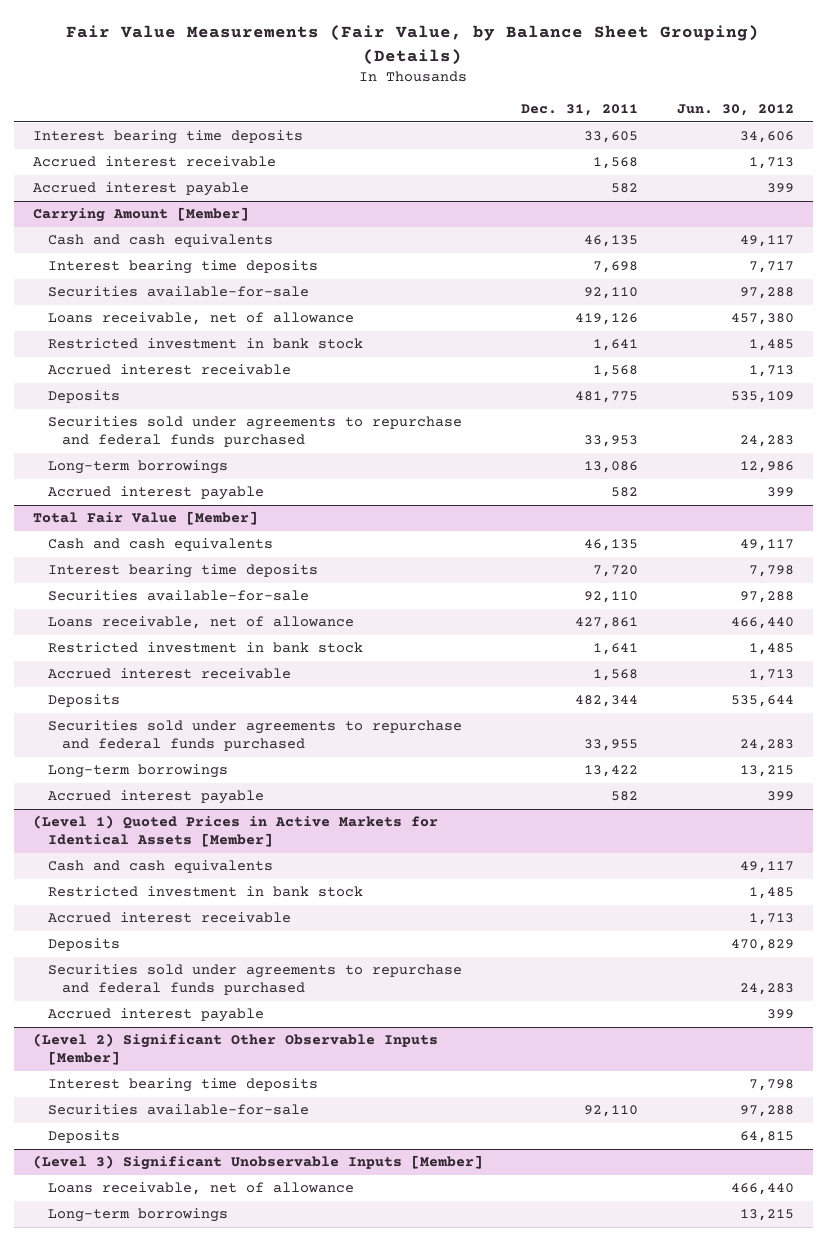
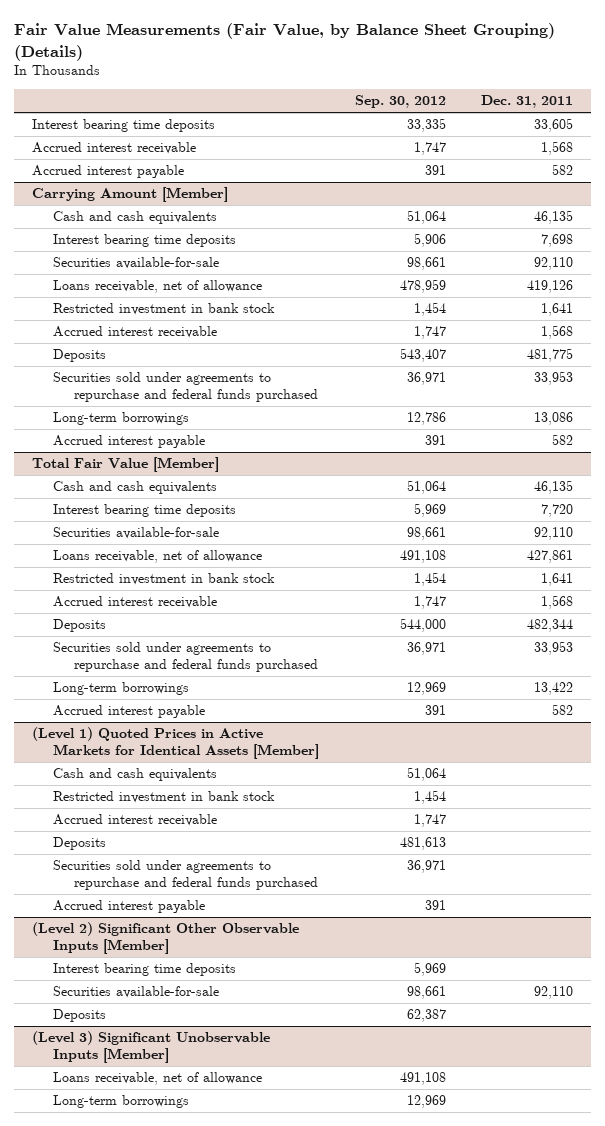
- | Dec. 31, 2011 | Jun. 30, 2012
+ | Sep. 30, 2012 | Dec. 31, 2011
@ Total Fair Value [Member]
- Securities sold under agreements to repurchase and federal funds purchased | 33,955 | 24,283
+ Securities sold under agreements to repurchase and federal funds purchased | 36,971 | 33,953

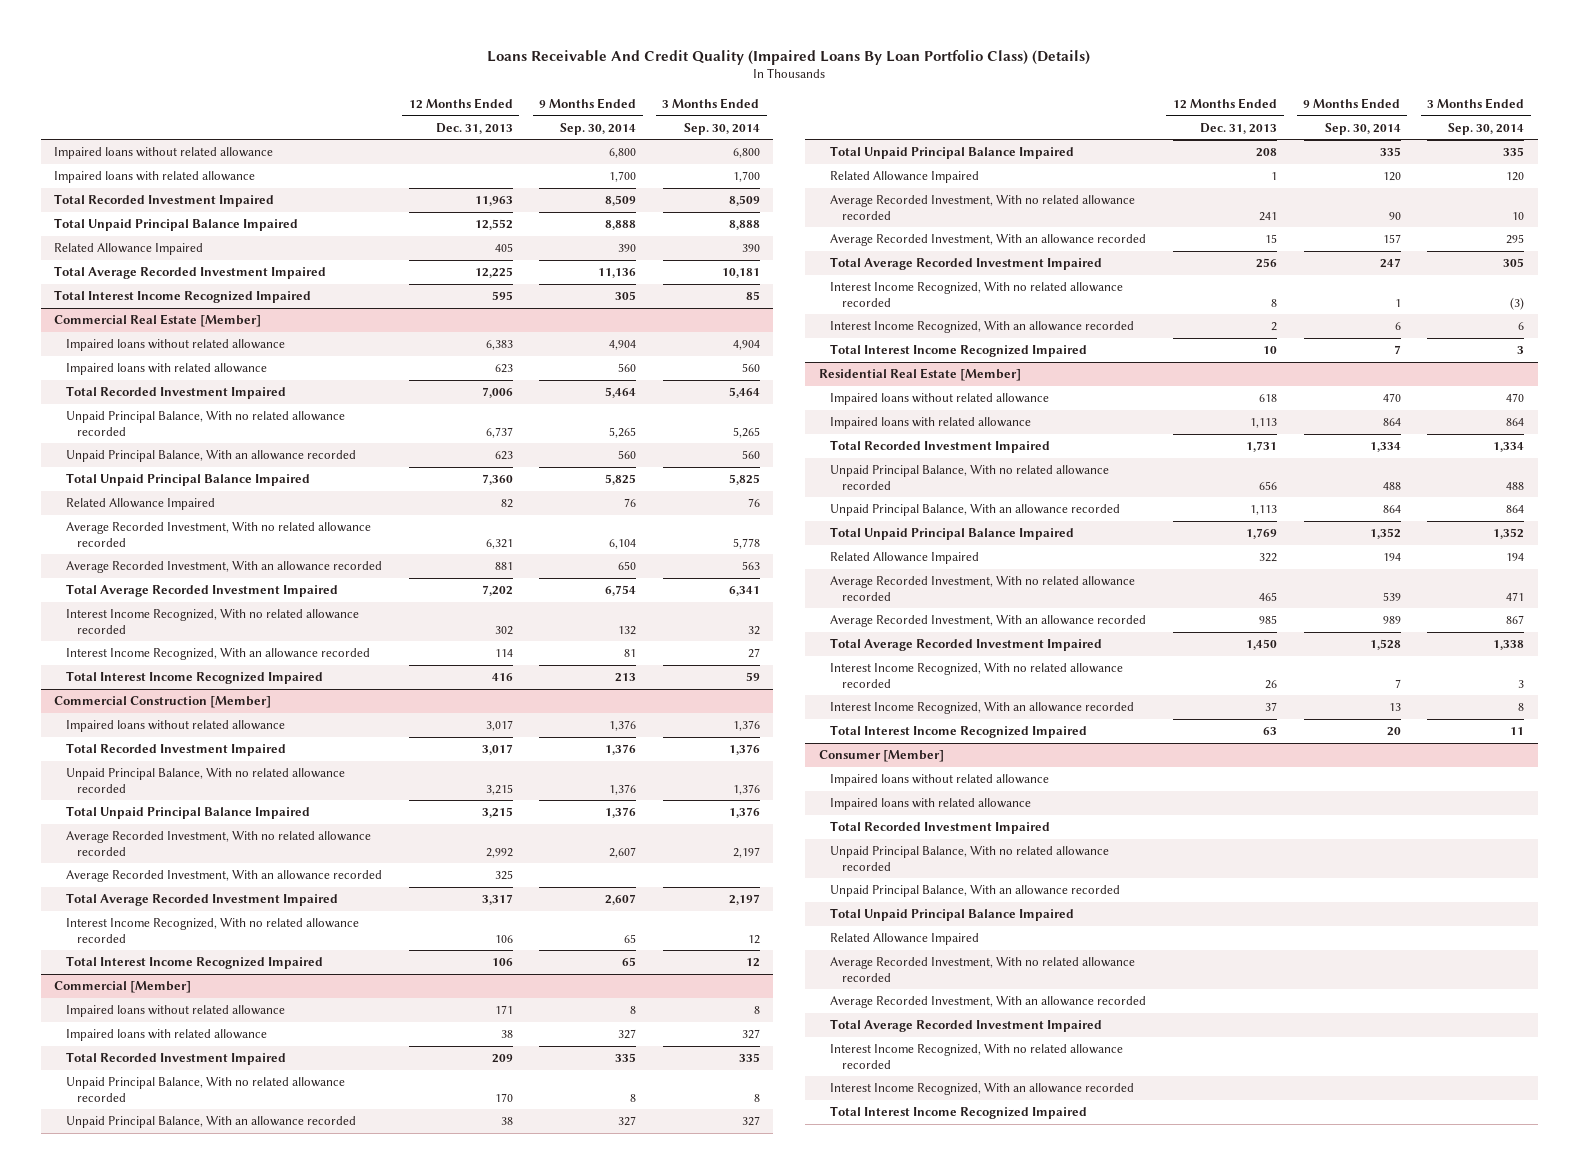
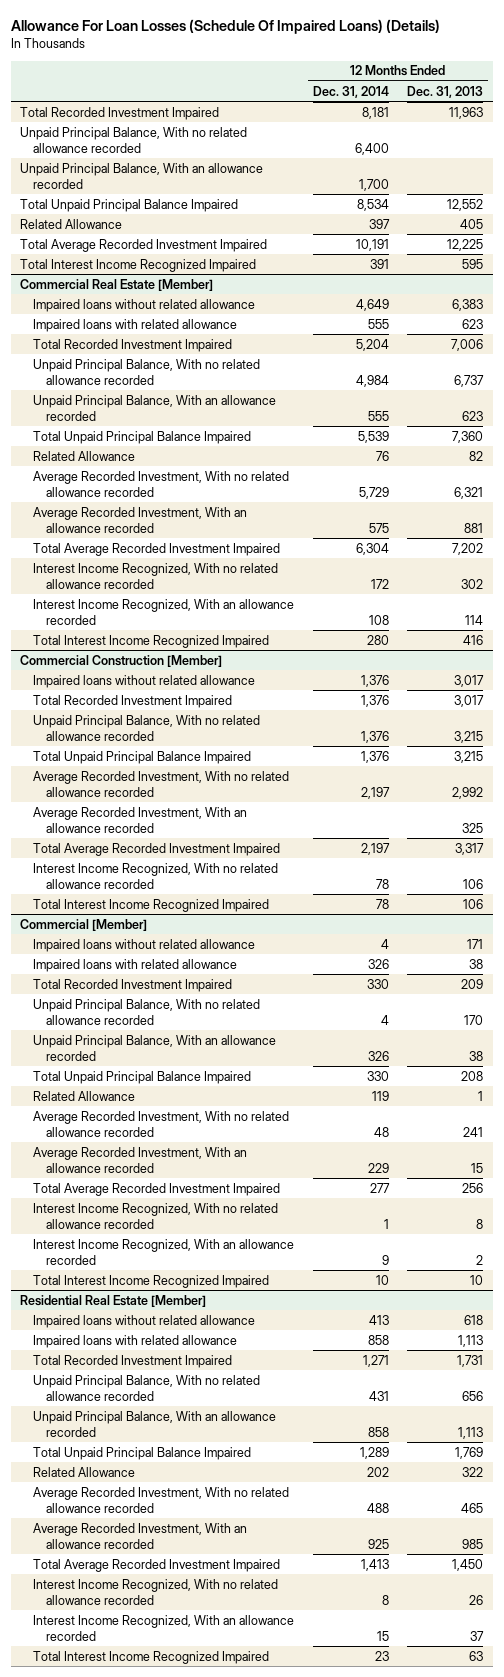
- Loans Receivable And Credit Quality (Impaired Loans By Loan Portfolio Class) (Details)
+ Allowance For Loan Losses (Schedule Of Impaired Loans) (Details)
- | 12 Months Ended Dec. 31, 2013 | 9 Months Ended Sep. 30, 2014 | 3 Months Ended Sep. 30, 2014
+ | 12 Months Ended Dec. 31, 2014 | 12 Months Ended Dec. 31, 2013
- Impaired loans without related allowance | | 6,800 | 6,800
- Impaired loans with related allowance | | 1,700 | 1,700
+ Unpaid Principal Balance, With no related allowance recorded | 6,400 |
+ Unpaid Principal Balance, With an allowance recorded | 1,700 |
- Related Allowance Impaired | 405 | 390 | 390
+ Related Allowance | 397 | 405
@ Commercial Real Estate [Member]
- Related Allowance Impaired | 82 | 76 | 76
+ Related Allowance | 76 | 82
@ Commercial [Member]
- Related Allowance Impaired | 1 | 120 | 120
+ Related Allowance | 119 | 1
@ Residential Real Estate [Member]
- Related Allowance Impaired | 322 | 194 | 194
+ Related Allowance | 202 | 322
- Consumer [Member]
- Impaired loans without related allowance
- Impaired loans with related allowance
- Total Recorded Investment Impaired
- Unpaid Principal Balance, With no related allowance recorded
- Unpaid Principal Balance, With an allowance recorded
- Total Unpaid Principal Balance Impaired
- Related Allowance Impaired
- Average Recorded Investment, With no related allowance recorded
- Average Recorded Investment, With an allowance recorded
- Total Average Recorded Investment Impaired
- Interest Income Recognized, With no related allowance recorded
- Interest Income Recognized, With an allowance recorded
- Total Interest Income Recognized Impaired

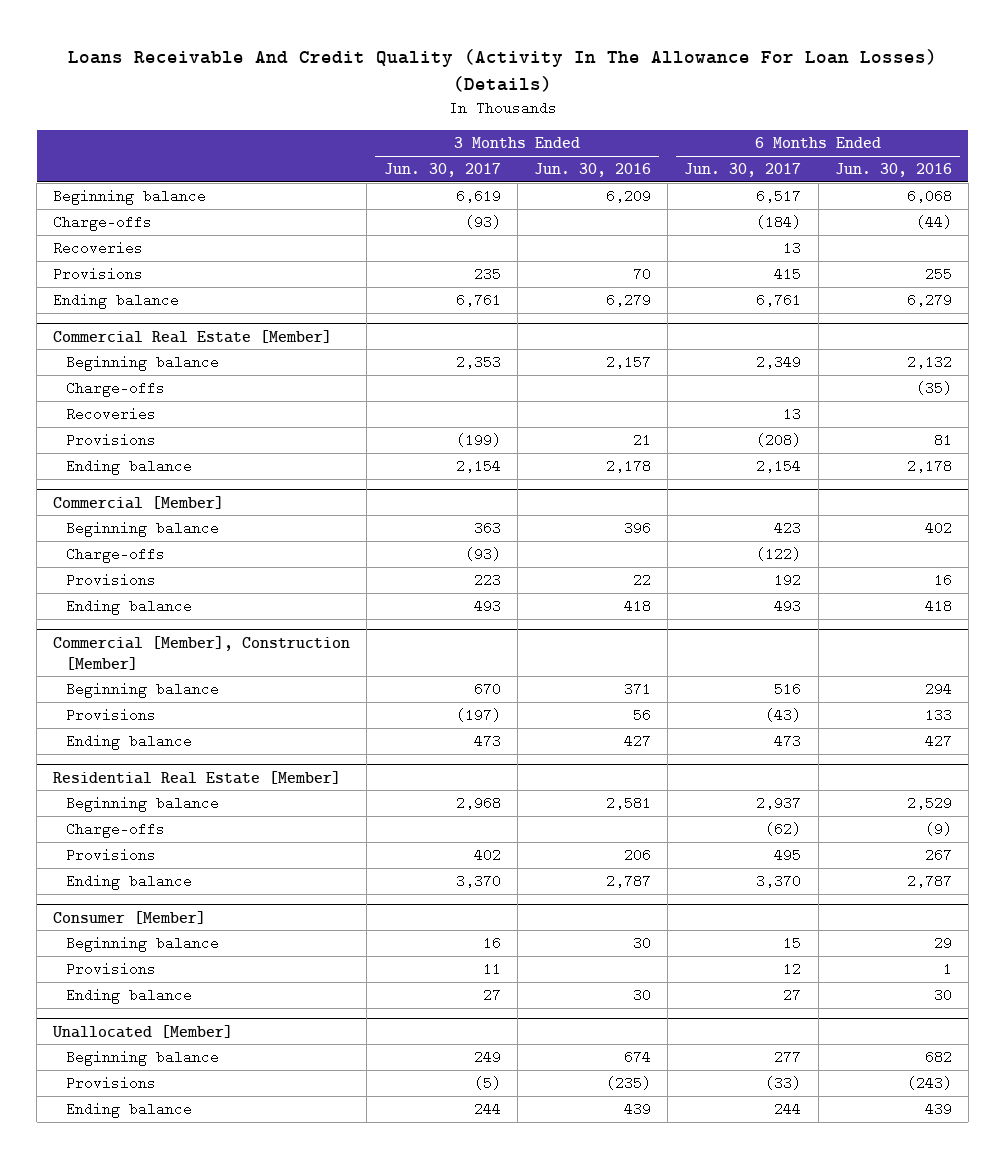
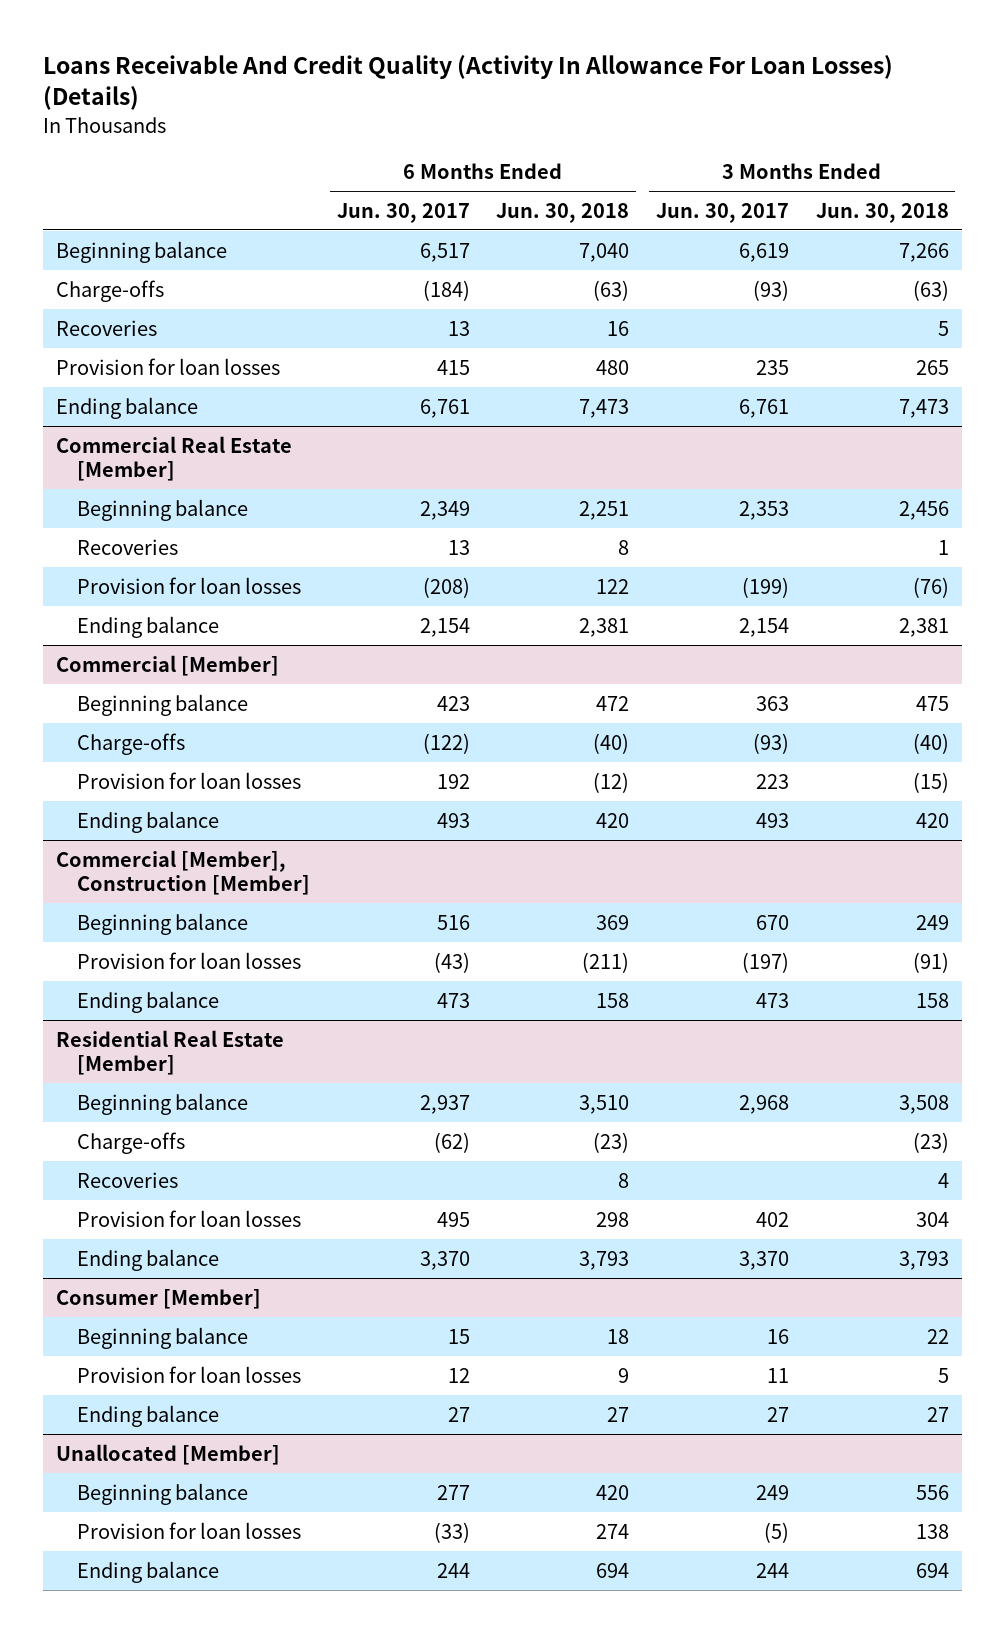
- Loans Receivable And Credit Quality (Activity In The Allowance For Loan Losses) (Details)
+ Loans Receivable And Credit Quality (Activity In Allowance For Loan Losses) (Details)
- | 3 Months Ended Jun. 30, 2017 | 3 Months Ended Jun. 30, 2016 | 6 Months Ended Jun. 30, 2017 | 6 Months Ended Jun. 30, 2016
+ | 6 Months Ended Jun. 30, 2017 | 6 Months Ended Jun. 30, 2018 | 3 Months Ended Jun. 30, 2017 | 3 Months Ended Jun. 30, 2018
- Provisions | 235 | 70 | 415 | 255
+ Provision for loan losses | 415 | 480 | 235 | 265
@ Commercial Real Estate [Member]
- Charge-offs | | | | (35)
- Provisions | (199) | 21 | (208) | 81
+ Provision for loan losses | (208) | 122 | (199) | (76)
@ Commercial [Member]
- Provisions | 223 | 22 | 192 | 16
+ Provision for loan losses | 192 | (12) | 223 | (15)
@ Commercial [Member], Construction [Member]
- Provisions | (197) | 56 | (43) | 133
+ Provision for loan losses | (43) | (211) | (197) | (91)
@ Residential Real Estate [Member]
- Provisions | 402 | 206 | 495 | 267
+ Recoveries | | 8 | | 4
+ Provision for loan losses | 495 | 298 | 402 | 304
@ Consumer [Member]
- Provisions | 11 | | 12 | 1
+ Provision for loan losses | 12 | 9 | 11 | 5
@ Unallocated [Member]
- Provisions | (5) | (235) | (33) | (243)
+ Provision for loan losses | (33) | 274 | (5) | 138

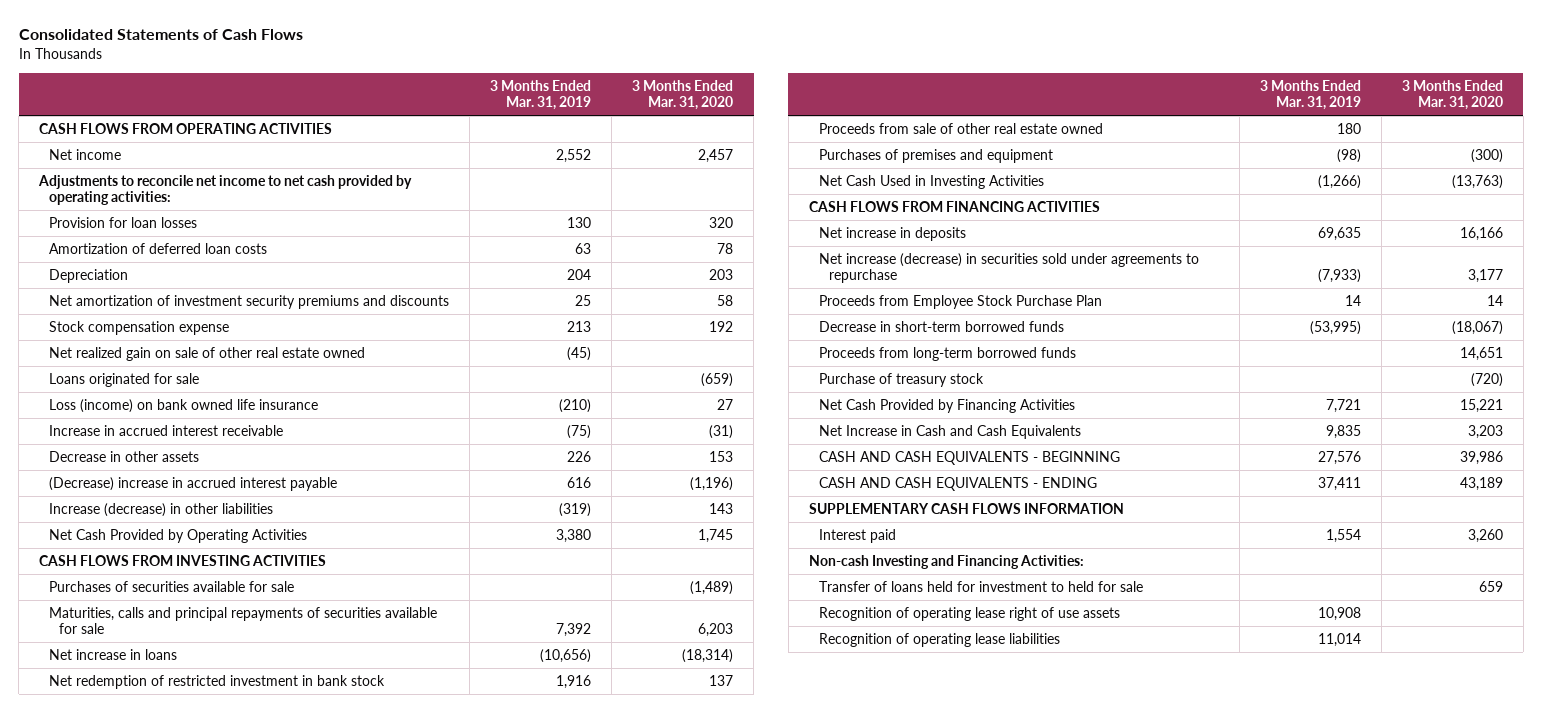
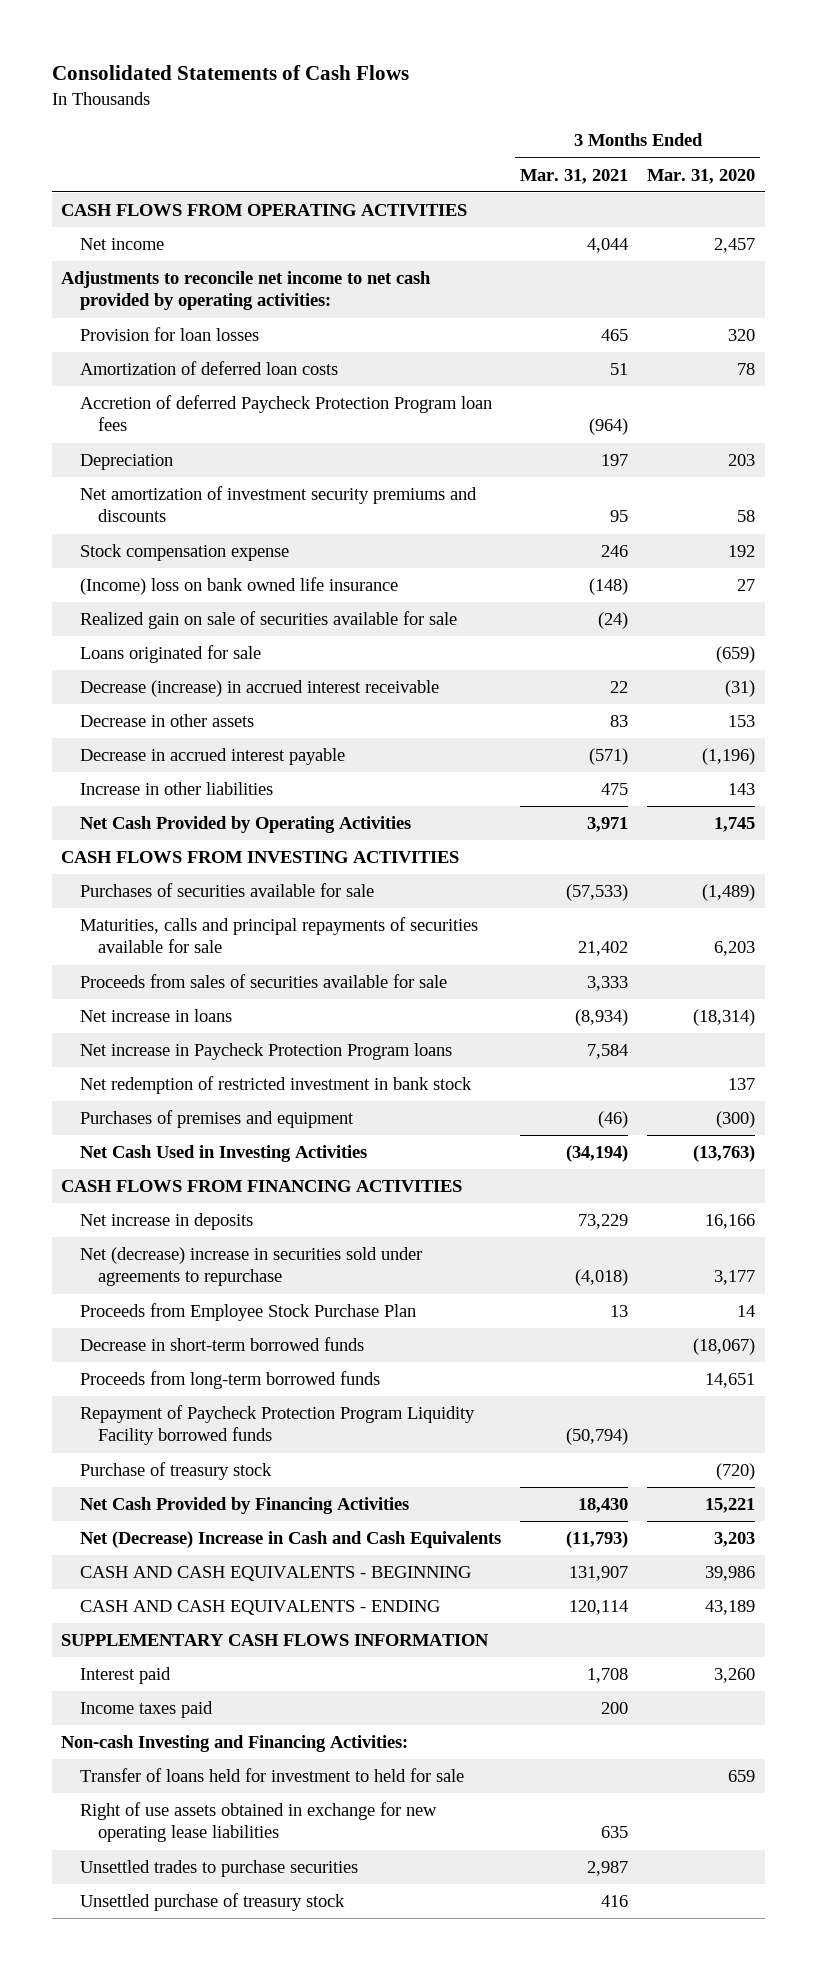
- | 3 Months Ended Mar. 31, 2019 | 3 Months Ended Mar. 31, 2020
+ | 3 Months Ended Mar. 31, 2021 | 3 Months Ended Mar. 31, 2020
+ Accretion of deferred Paycheck Protection Program loan fees | (964) |
- Net realized gain on sale of other real estate owned | (45) |
+ (Income) loss on bank owned life insurance | (148) | 27
+ Realized gain on sale of securities available for sale | (24) |
- Loss (income) on bank owned life insurance | (210) | 27
- Increase in accrued interest receivable | (75) | (31)
+ Decrease (increase) in accrued interest receivable | 22 | (31)
- (Decrease) increase in accrued interest payable | 616 | (1,196)
- Increase (decrease) in other liabilities | (319) | 143
+ Decrease in accrued interest payable | (571) | (1,196)
+ Increase in other liabilities | 475 | 143
+ Proceeds from sales of securities available for sale | 3,333 |
+ Net increase in Paycheck Protection Program loans | 7,584 |
- Proceeds from sale of other real estate owned | 180 |
- Net increase (decrease) in securities sold under agreements to repurchase | (7,933) | 3,177
+ Net (decrease) increase in securities sold under agreements to repurchase | (4,018) | 3,177
+ Repayment of Paycheck Protection Program Liquidity Facility borrowed funds | (50,794) |
- Net Increase in Cash and Cash Equivalents | 9,835 | 3,203
+ Net (Decrease) Increase in Cash and Cash Equivalents | (11,793) | 3,203
+ Income taxes paid | 200 |
- Recognition of operating lease right of use assets | 10,908 |
- Recognition of operating lease liabilities | 11,014 |
+ Right of use assets obtained in exchange for new operating lease liabilities | 635 |
+ Unsettled trades to purchase securities | 2,987 |
+ Unsettled purchase of treasury stock | 416 |

